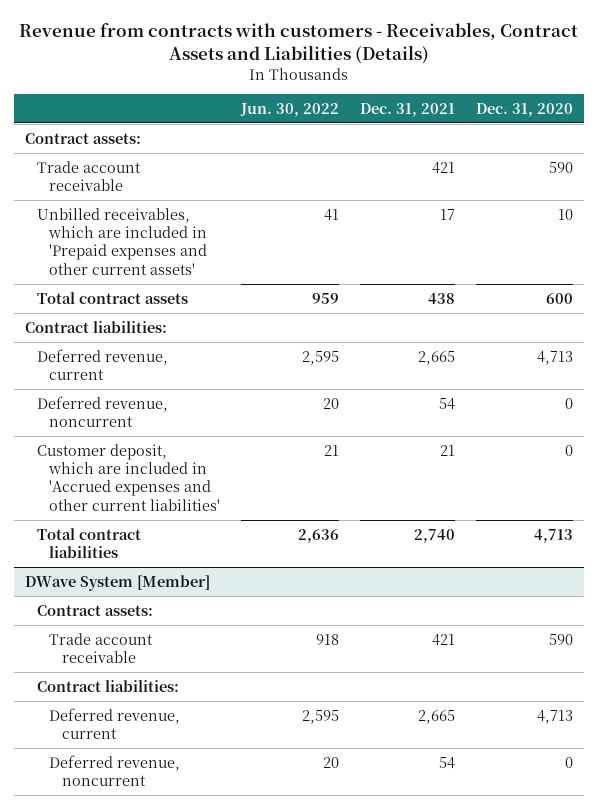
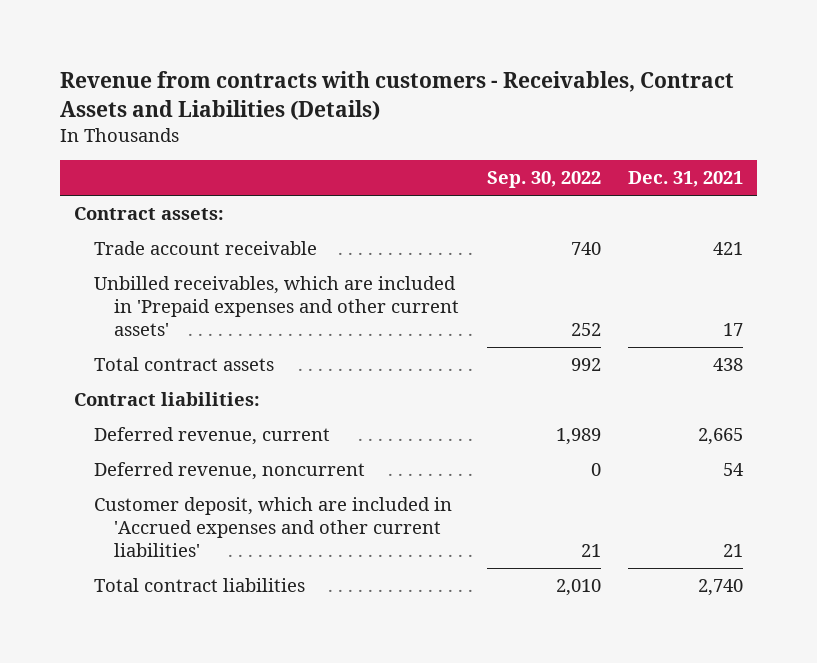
- | Jun. 30, 2022 | Dec. 31, 2021 | Dec. 31, 2020
+ | Sep. 30, 2022 | Dec. 31, 2021
- DWave System [Member]
- Contract assets:
- Trade account receivable | 918 | 421 | 590
- Contract liabilities:
- Deferred revenue, current | 2,595 | 2,665 | 4,713
- Deferred revenue, noncurrent | 20 | 54 | 0

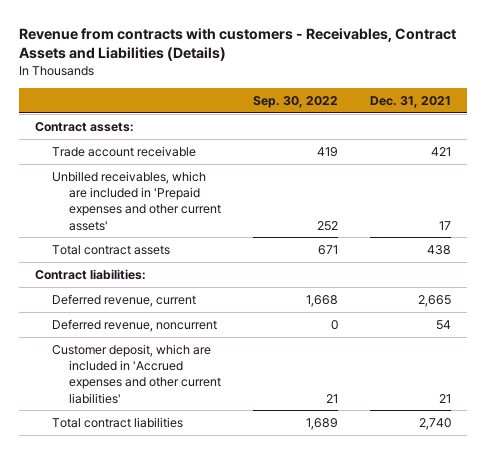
- Trade account receivable | 740 | 421
+ Trade account receivable | 419 | 421
- Total contract assets | 992 | 438
+ Total contract assets | 671 | 438
- Deferred revenue, current | 1,989 | 2,665
+ Deferred revenue, current | 1,668 | 2,665
- Total contract liabilities | 2,010 | 2,740
+ Total contract liabilities | 1,689 | 2,740

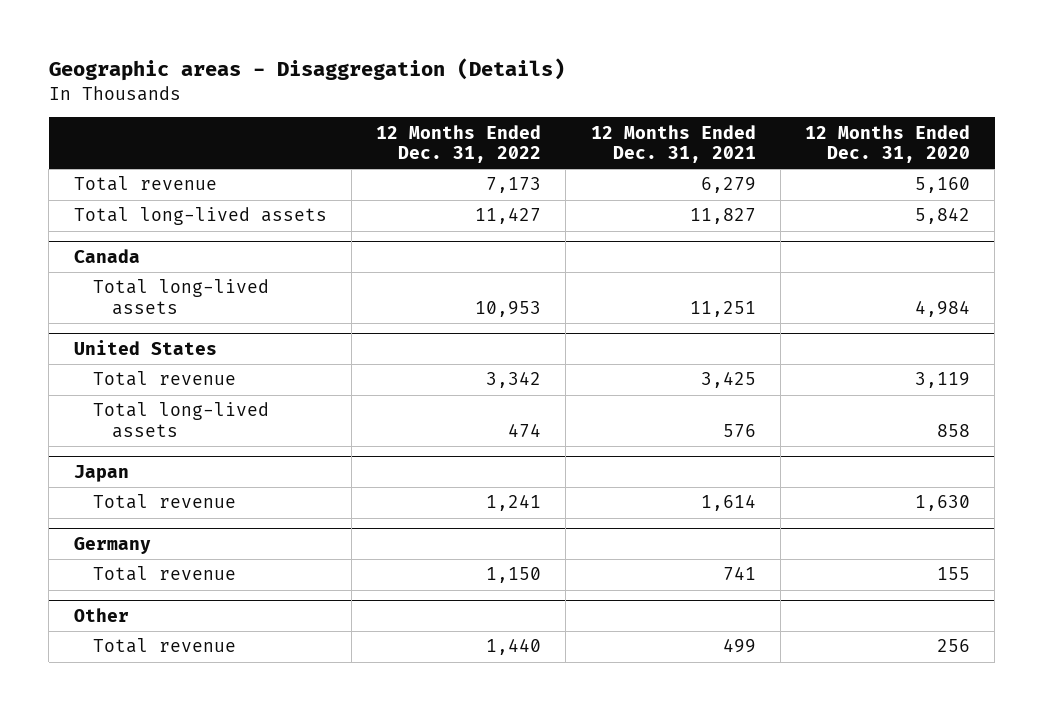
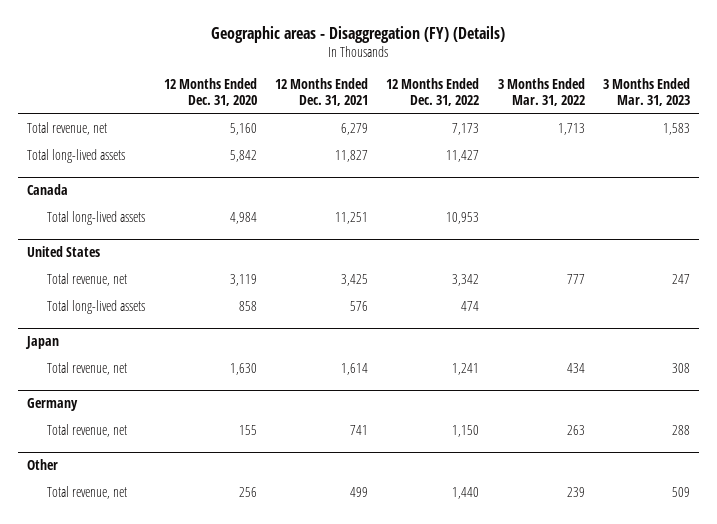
- Geographic areas - Disaggregation (Details)
+ Geographic areas - Disaggregation (FY) (Details)
- | 12 Months Ended Dec. 31, 2022 | 12 Months Ended Dec. 31, 2021 | 12 Months Ended Dec. 31, 2020
+ | 12 Months Ended Dec. 31, 2020 | 12 Months Ended Dec. 31, 2021 | 12 Months Ended Dec. 31, 2022 | 3 Months Ended Mar. 31, 2022 | 3 Months Ended Mar. 31, 2023
- Total revenue | 7,173 | 6,279 | 5,160
+ Total revenue, net | 5,160 | 6,279 | 7,173 | 1,713 | 1,583
@ United States
- Total revenue | 3,342 | 3,425 | 3,119
+ Total revenue, net | 3,119 | 3,425 | 3,342 | 777 | 247
@ Japan
- Total revenue | 1,241 | 1,614 | 1,630
+ Total revenue, net | 1,630 | 1,614 | 1,241 | 434 | 308
@ Germany
- Total revenue | 1,150 | 741 | 155
+ Total revenue, net | 155 | 741 | 1,150 | 263 | 288
@ Other
- Total revenue | 1,440 | 499 | 256
+ Total revenue, net | 256 | 499 | 1,440 | 239 | 509

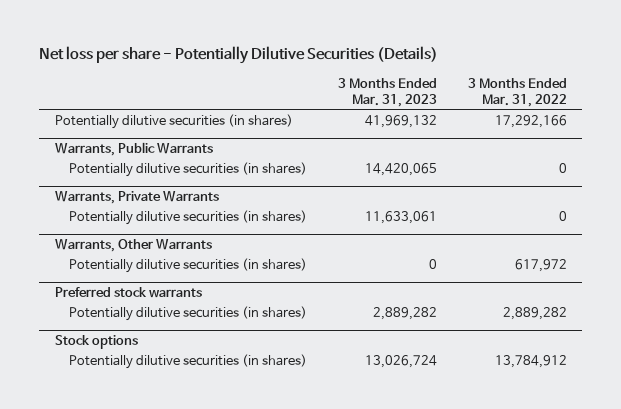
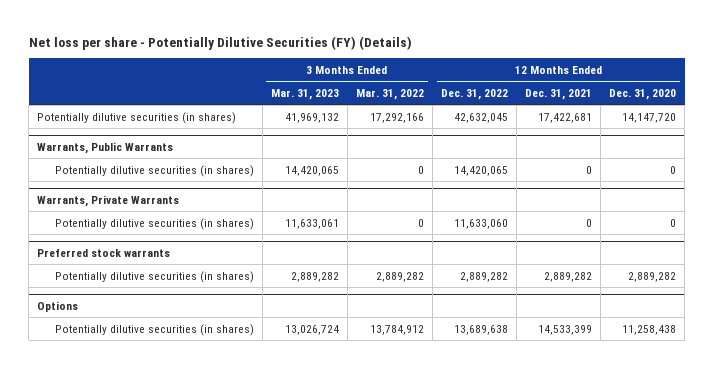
- Net loss per share - Potentially Dilutive Securities (Details)
+ Net loss per share - Potentially Dilutive Securities (FY) (Details)
- | 3 Months Ended Mar. 31, 2023 | 3 Months Ended Mar. 31, 2022
+ | 3 Months Ended Mar. 31, 2023 | 3 Months Ended Mar. 31, 2022 | 12 Months Ended Dec. 31, 2022 | 12 Months Ended Dec. 31, 2021 | 12 Months Ended Dec. 31, 2020
- Warrants, Other Warrants
- Potentially dilutive securities (in shares) | 0 | 617,972
- Stock options
+ Options

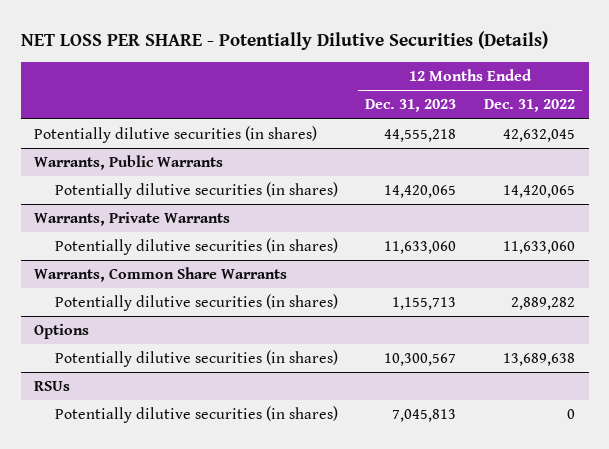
- Net loss per share - Potentially Dilutive Securities (FY) (Details)
+ NET LOSS PER SHARE - Potentially Dilutive Securities (Details)
- | 3 Months Ended Mar. 31, 2023 | 3 Months Ended Mar. 31, 2022 | 12 Months Ended Dec. 31, 2022 | 12 Months Ended Dec. 31, 2021 | 12 Months Ended Dec. 31, 2020
+ | 12 Months Ended Dec. 31, 2023 | 12 Months Ended Dec. 31, 2022
- Preferred stock warrants
+ Warrants, Common Share Warrants
+ RSUs
+ Potentially dilutive securities (in shares) | 7,045,813 | 0

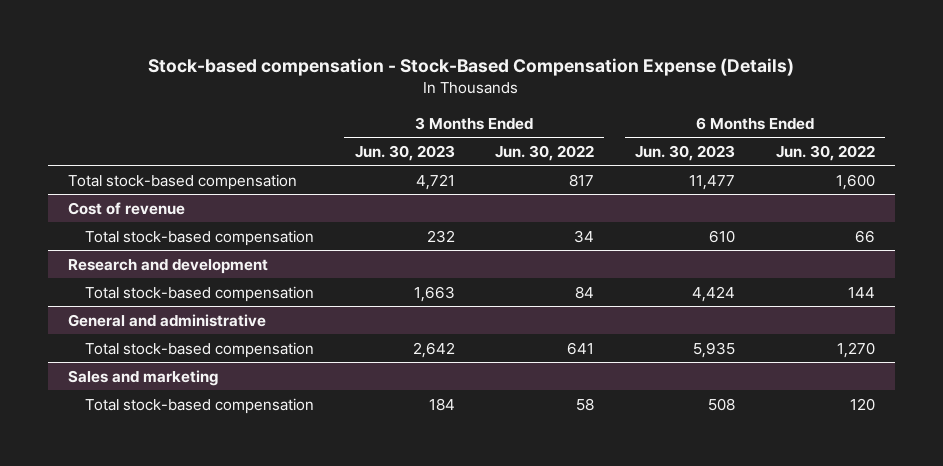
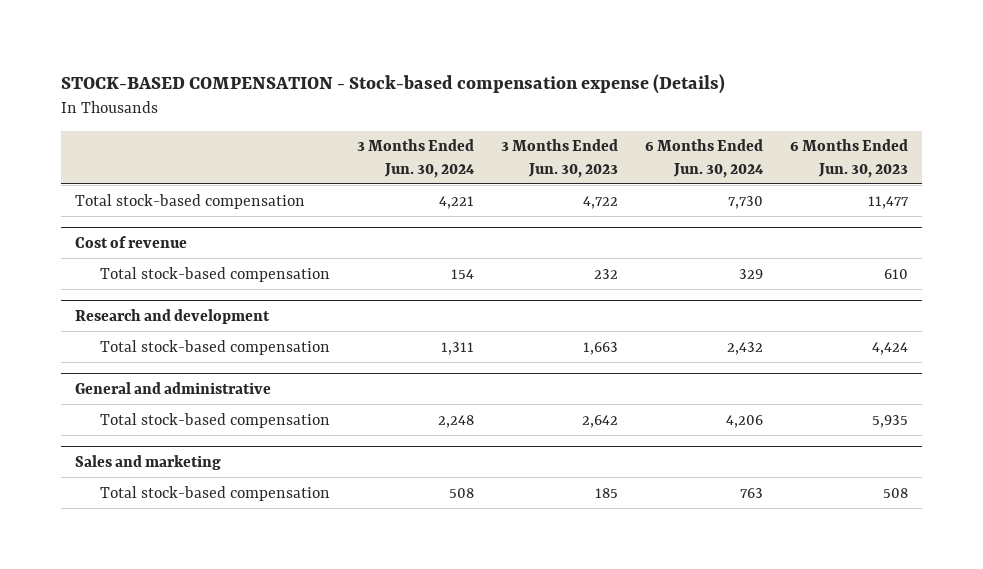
- Stock-based compensation - Stock-Based Compensation Expense (Details)
+ STOCK-BASED COMPENSATION - Stock-based compensation expense (Details)
- | 3 Months Ended Jun. 30, 2023 | 3 Months Ended Jun. 30, 2022 | 6 Months Ended Jun. 30, 2023 | 6 Months Ended Jun. 30, 2022
+ | 3 Months Ended Jun. 30, 2024 | 3 Months Ended Jun. 30, 2023 | 6 Months Ended Jun. 30, 2024 | 6 Months Ended Jun. 30, 2023
- Total stock-based compensation | 4,721 | 817 | 11,477 | 1,600
+ Total stock-based compensation | 4,221 | 4,722 | 7,730 | 11,477
@ Sales and marketing
- Total stock-based compensation | 184 | 58 | 508 | 120
+ Total stock-based compensation | 508 | 185 | 763 | 508

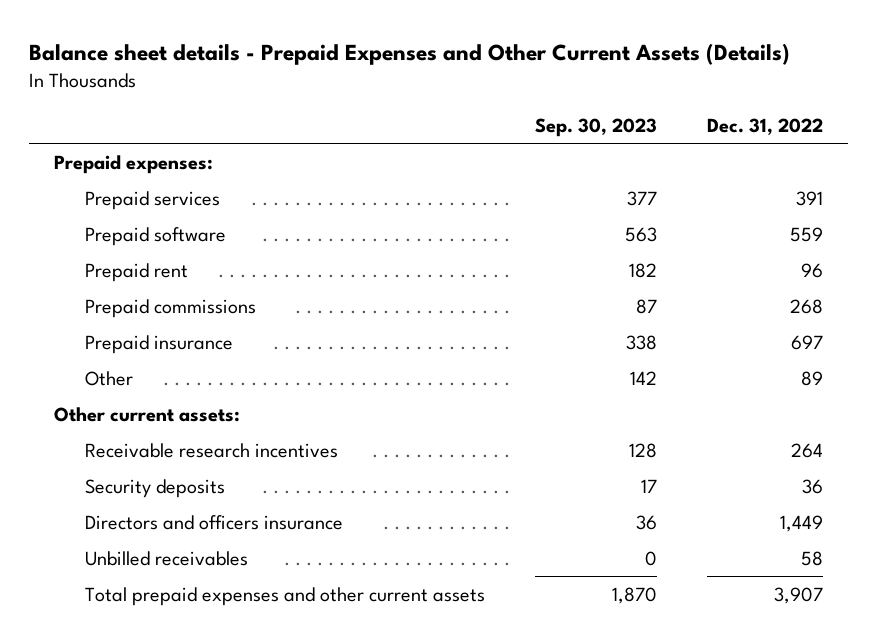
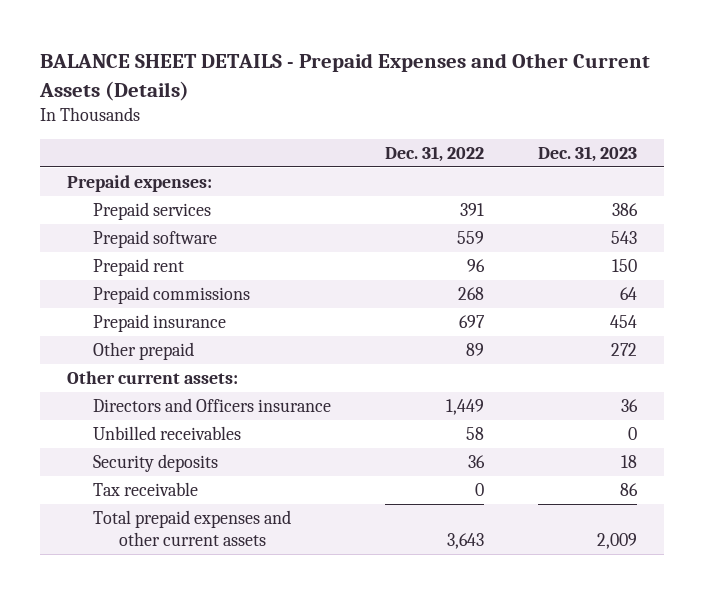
- Balance sheet details - Prepaid Expenses and Other Current Assets (Details)
+ BALANCE SHEET DETAILS - Prepaid Expenses and Other Current Assets (Details)
- | Sep. 30, 2023 | Dec. 31, 2022
+ | Dec. 31, 2022 | Dec. 31, 2023
- Other | 142 | 89
+ Other prepaid | 89 | 272
- Receivable research incentives | 128 | 264
- Directors and officers insurance | 36 | 1,449
+ Directors and Officers insurance | 1,449 | 36
- Total prepaid expenses and other current assets | 1,870 | 3,907
moved down: Security deposits | 36 | 18
+ Tax receivable | 0 | 86
+ Total prepaid expenses and other current assets | 3,643 | 2,009

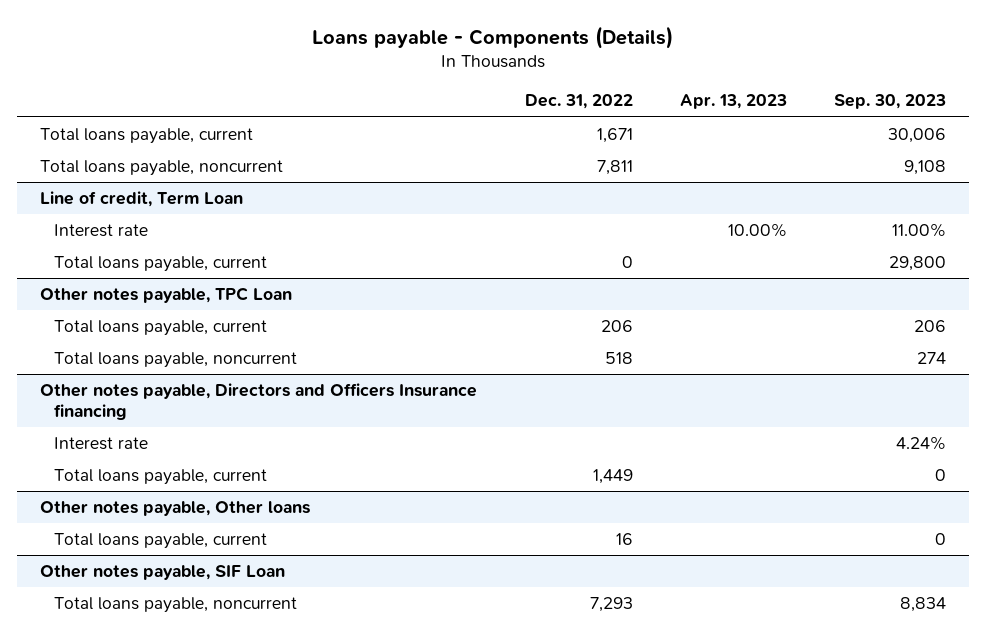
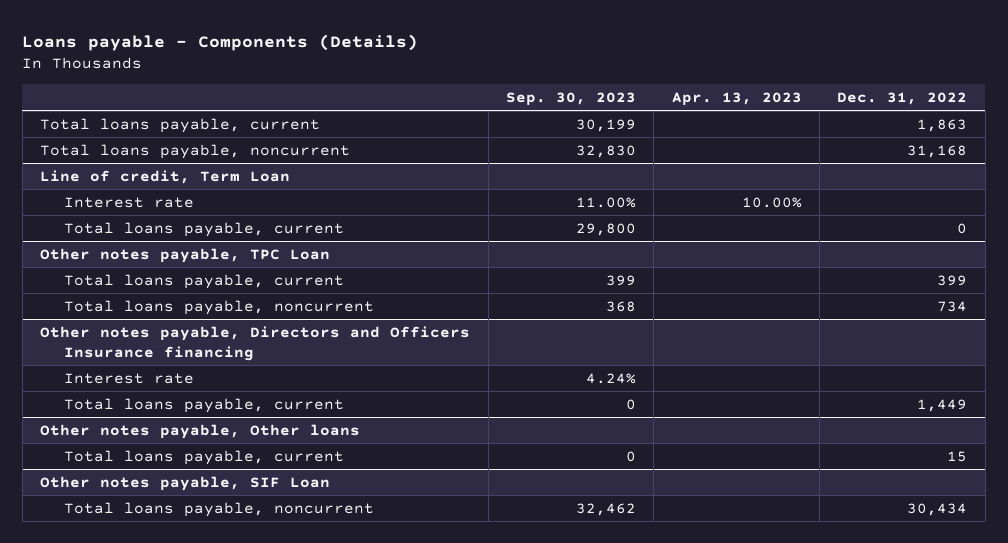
- | Dec. 31, 2022 | Apr. 13, 2023 | Sep. 30, 2023
+ | Sep. 30, 2023 | Apr. 13, 2023 | Dec. 31, 2022
- Total loans payable, current | 1,671 | | 30,006
- Total loans payable, noncurrent | 7,811 | | 9,108
+ Total loans payable, current | 30,199 | | 1,863
+ Total loans payable, noncurrent | 32,830 | | 31,168
@ Other notes payable, TPC Loan
- Total loans payable, current | 206 | | 206
- Total loans payable, noncurrent | 518 | | 274
+ Total loans payable, current | 399 | | 399
+ Total loans payable, noncurrent | 368 | | 734
@ Other notes payable, Other loans
- Total loans payable, current | 16 | | 0
+ Total loans payable, current | 0 | | 15
@ Other notes payable, SIF Loan
- Total loans payable, noncurrent | 7,293 | | 8,834
+ Total loans payable, noncurrent | 32,462 | | 30,434

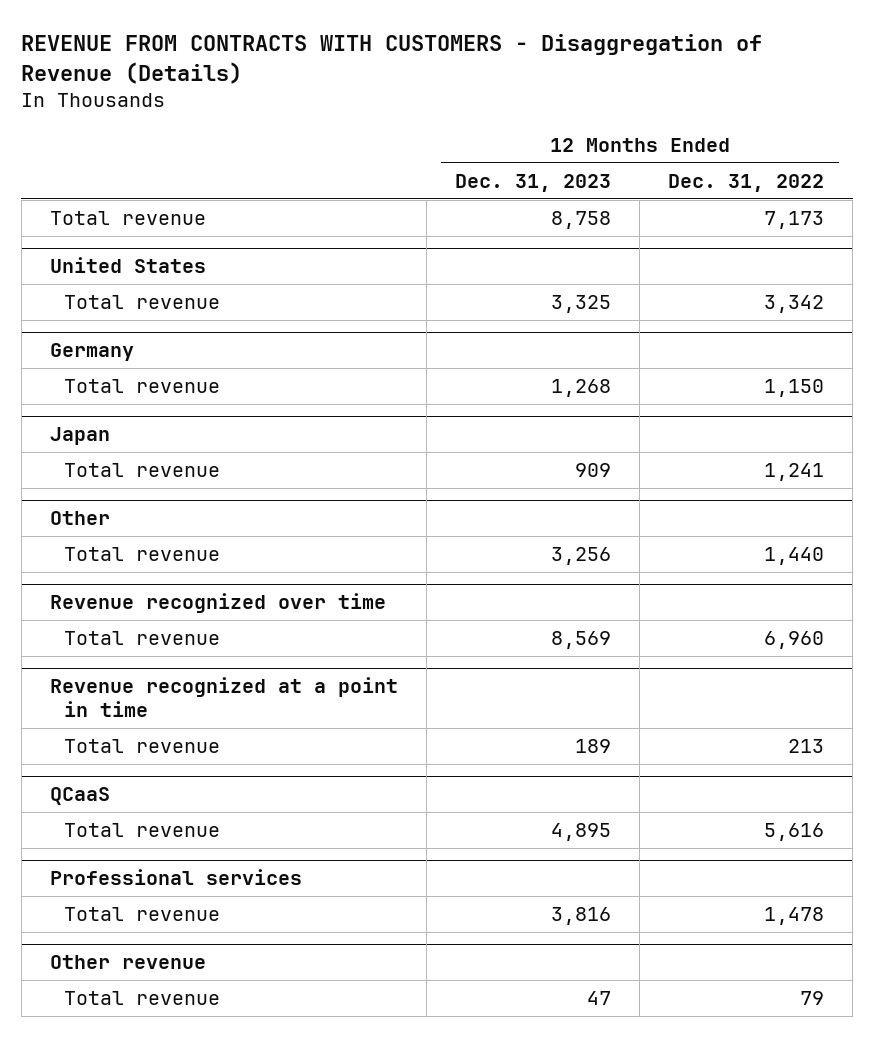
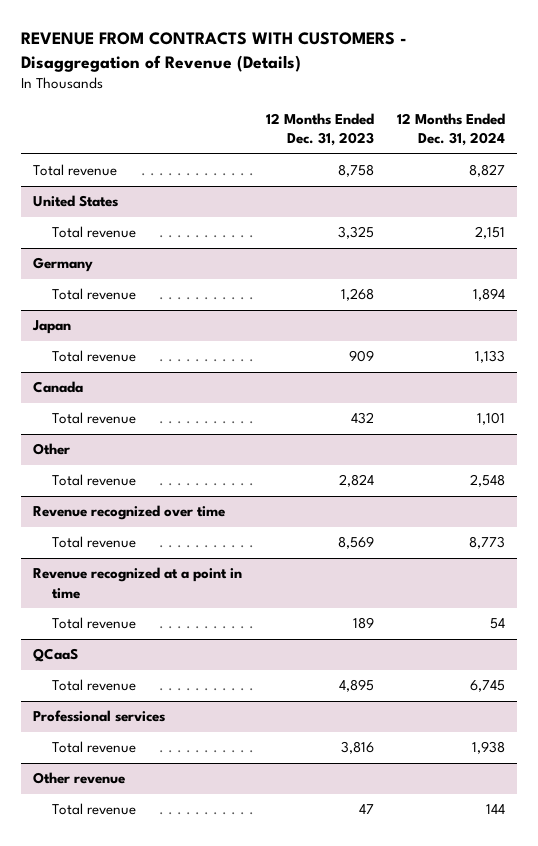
- | 12 Months Ended Dec. 31, 2023 | 12 Months Ended Dec. 31, 2022
+ | 12 Months Ended Dec. 31, 2023 | 12 Months Ended Dec. 31, 2024
+ Canada
+ Total revenue | 432 | 1,101
@ Other
- Total revenue | 3,256 | 1,440
+ Total revenue | 2,824 | 2,548

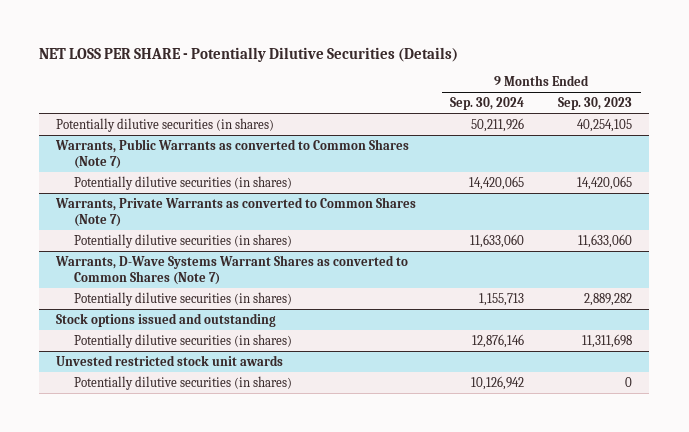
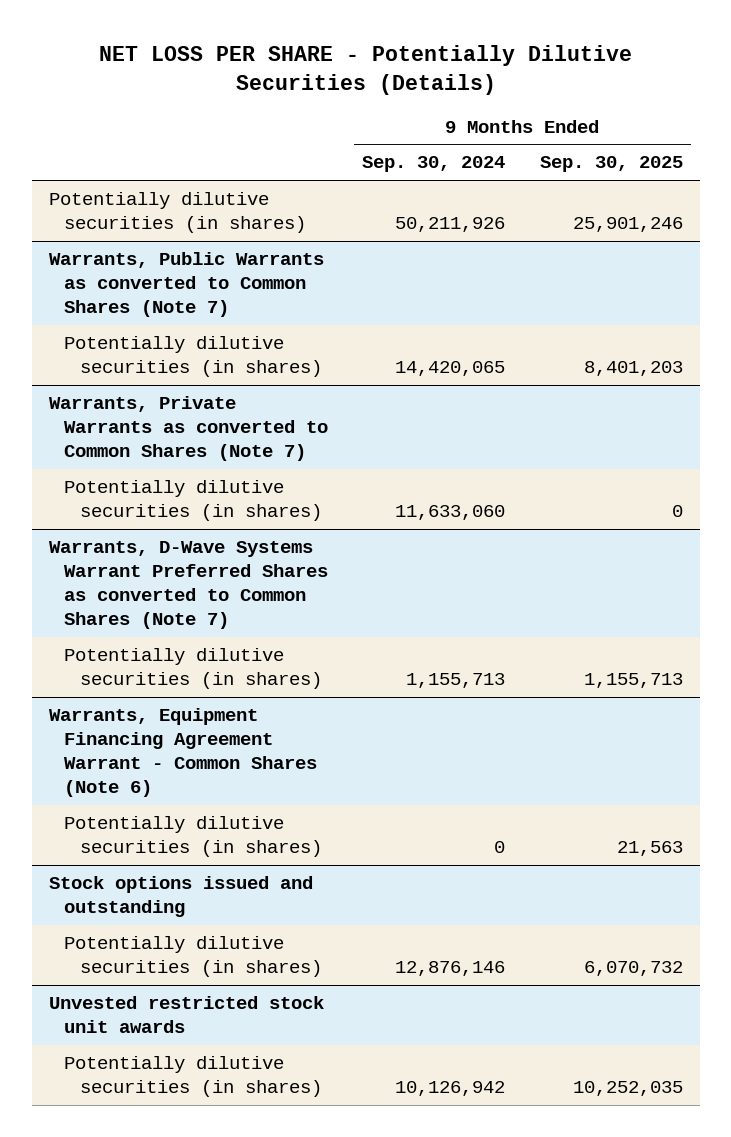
- | 9 Months Ended Sep. 30, 2024 | 9 Months Ended Sep. 30, 2023
+ | 9 Months Ended Sep. 30, 2024 | 9 Months Ended Sep. 30, 2025
- Warrants, D-Wave Systems Warrant Shares as converted to Common Shares (Note 7)
+ Warrants, D-Wave Systems Warrant Preferred Shares as converted to Common Shares (Note 7)
+ Warrants, Equipment Financing Agreement Warrant - Common Shares (Note 6)
+ Potentially dilutive securities (in shares) | 0 | 21,563

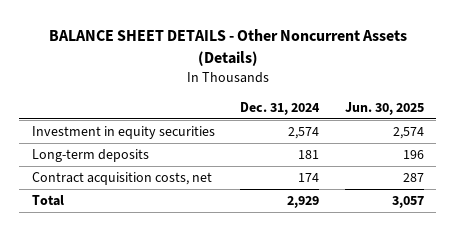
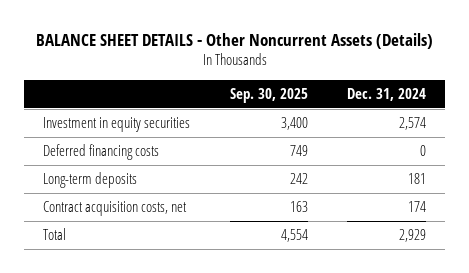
- | Dec. 31, 2024 | Jun. 30, 2025
+ | Sep. 30, 2025 | Dec. 31, 2024
+ Deferred financing costs | 749 | 0

